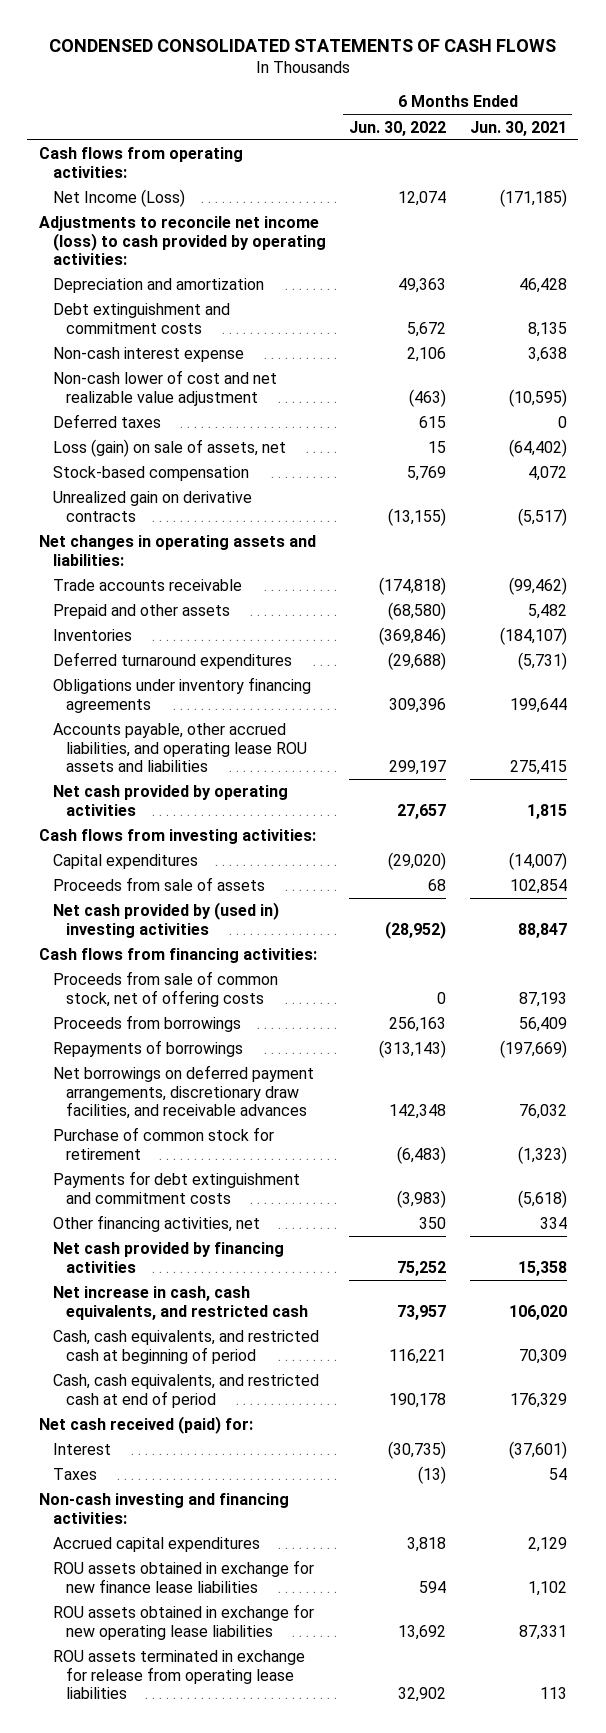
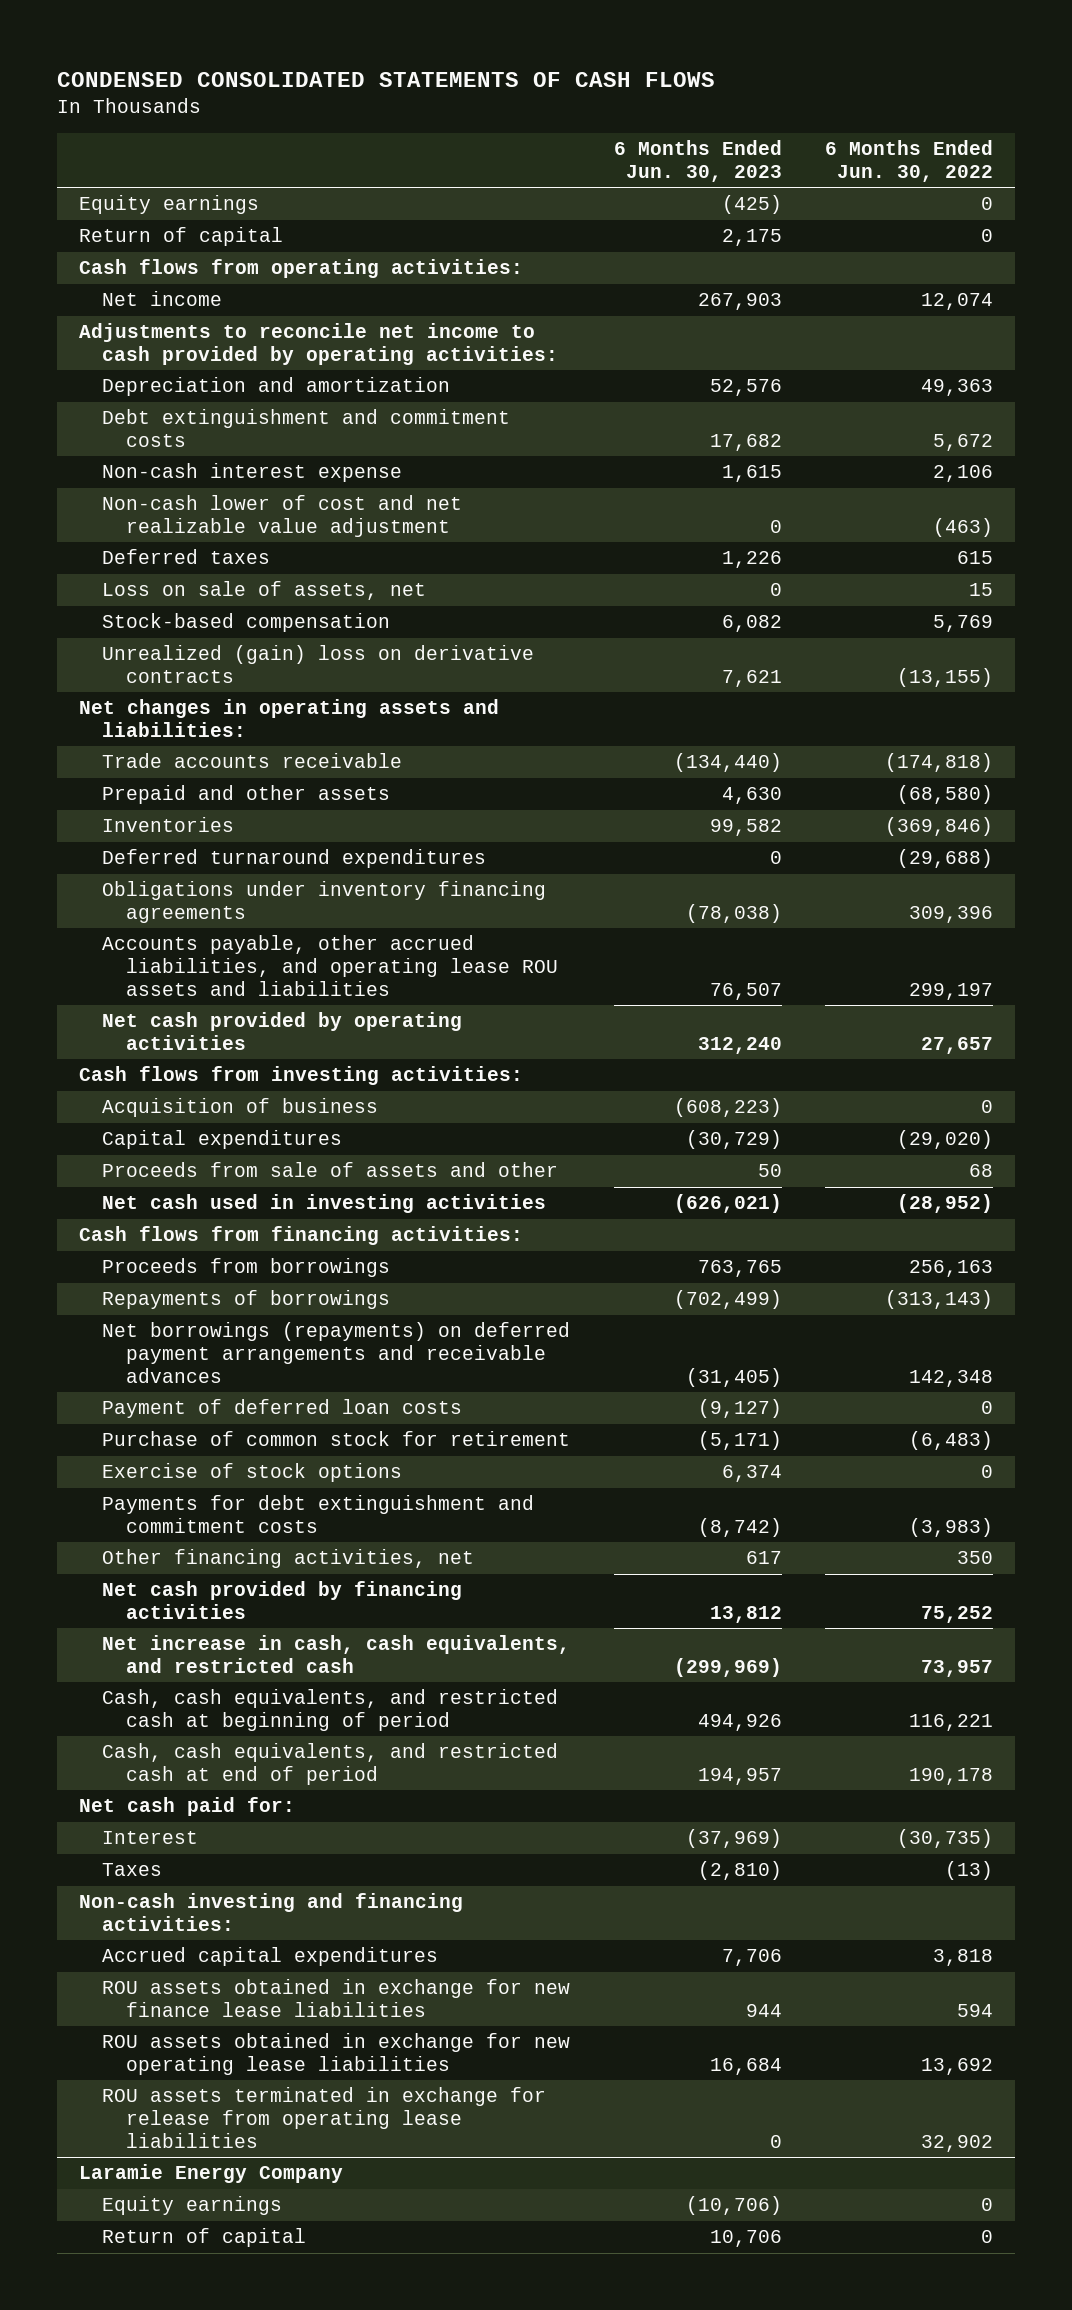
- | 6 Months Ended Jun. 30, 2022 | 6 Months Ended Jun. 30, 2021
+ | 6 Months Ended Jun. 30, 2023 | 6 Months Ended Jun. 30, 2022
+ Equity earnings | (425) | 0
+ Return of capital | 2,175 | 0
- Net Income (Loss) | 12,074 | (171,185)
- Adjustments to reconcile net income (loss) to cash provided by operating activities:
+ Net income | 267,903 | 12,074
+ Adjustments to reconcile net income to cash provided by operating activities:
- Loss (gain) on sale of assets, net | 15 | (64,402)
+ Loss on sale of assets, net | 0 | 15
- Unrealized gain on derivative contracts | (13,155) | (5,517)
+ Unrealized (gain) loss on derivative contracts | 7,621 | (13,155)
+ Acquisition of business | (608,223) | 0
- Proceeds from sale of assets | 68 | 102,854
- Net cash provided by (used in) investing activities | (28,952) | 88,847
+ Proceeds from sale of assets and other | 50 | 68
+ Net cash used in investing activities | (626,021) | (28,952)
- Proceeds from sale of common stock, net of offering costs | 0 | 87,193
- Net borrowings on deferred payment arrangements, discretionary draw facilities, and receivable advances | 142,348 | 76,032
+ Net borrowings (repayments) on deferred payment arrangements and receivable advances | (31,405) | 142,348
+ Payment of deferred loan costs | (9,127) | 0
+ Exercise of stock options | 6,374 | 0
- Net cash received (paid) for:
+ Net cash paid for:
+ Laramie Energy Company
+ Equity earnings | (10,706) | 0
+ Return of capital | 10,706 | 0

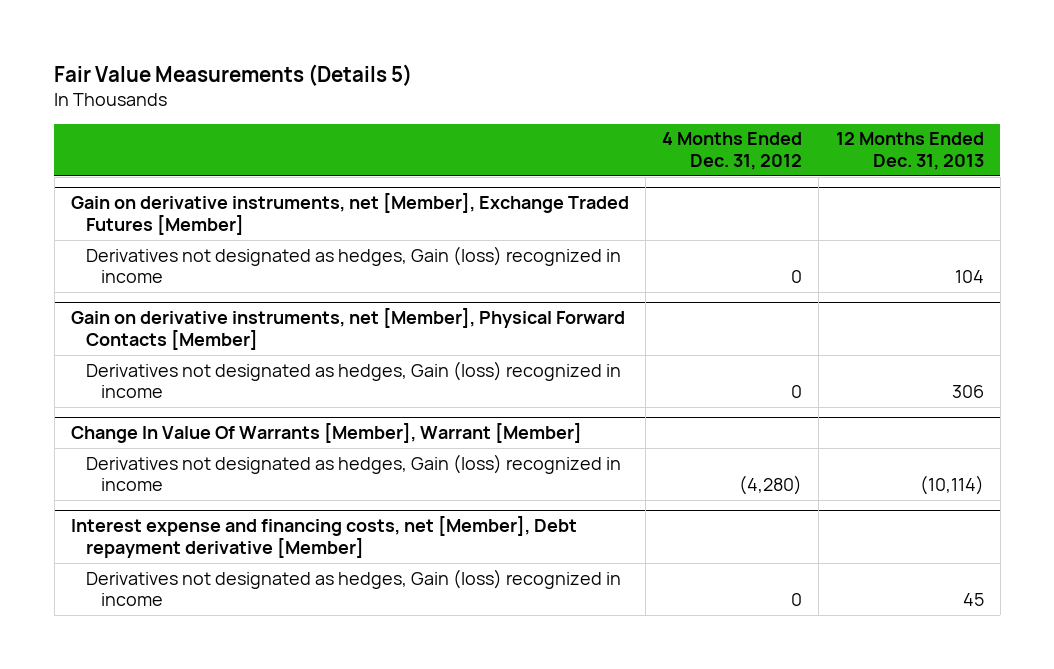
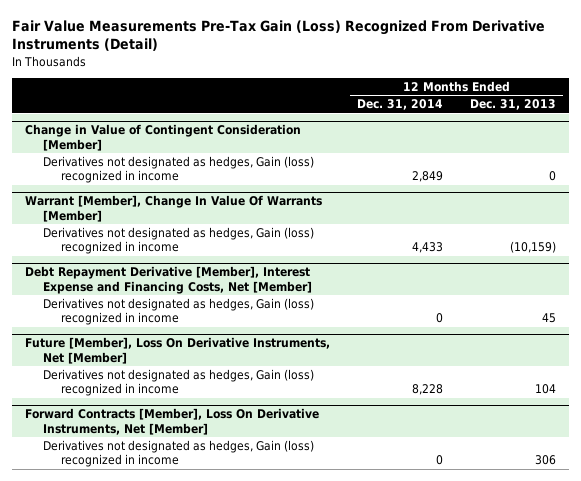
- Fair Value Measurements (Details 5)
+ Fair Value Measurements Pre-Tax Gain (Loss) Recognized From Derivative Instruments (Detail)
- | 4 Months Ended Dec. 31, 2012 | 12 Months Ended Dec. 31, 2013
+ | 12 Months Ended Dec. 31, 2014 | 12 Months Ended Dec. 31, 2013
- Gain on derivative instruments, net [Member], Exchange Traded Futures [Member]
+ Change in Value of Contingent Consideration [Member]
+ Derivatives not designated as hedges, Gain (loss) recognized in income | 2,849 | 0
+ Warrant [Member], Change In Value Of Warrants [Member]
+ Derivatives not designated as hedges, Gain (loss) recognized in income | 4,433 | (10,159)
+ Debt Repayment Derivative [Member], Interest Expense and Financing Costs, Net [Member]
+ Derivatives not designated as hedges, Gain (loss) recognized in income | 0 | 45
+ Future [Member], Loss On Derivative Instruments, Net [Member]
- Gain on derivative instruments, net [Member], Physical Forward Contacts [Member]
+ Forward Contracts [Member], Loss On Derivative Instruments, Net [Member]
- Change In Value Of Warrants [Member], Warrant [Member]
- Derivatives not designated as hedges, Gain (loss) recognized in income | (4,280) | (10,114)
- Interest expense and financing costs, net [Member], Debt repayment derivative [Member]
- Derivatives not designated as hedges, Gain (loss) recognized in income | 0 | 45

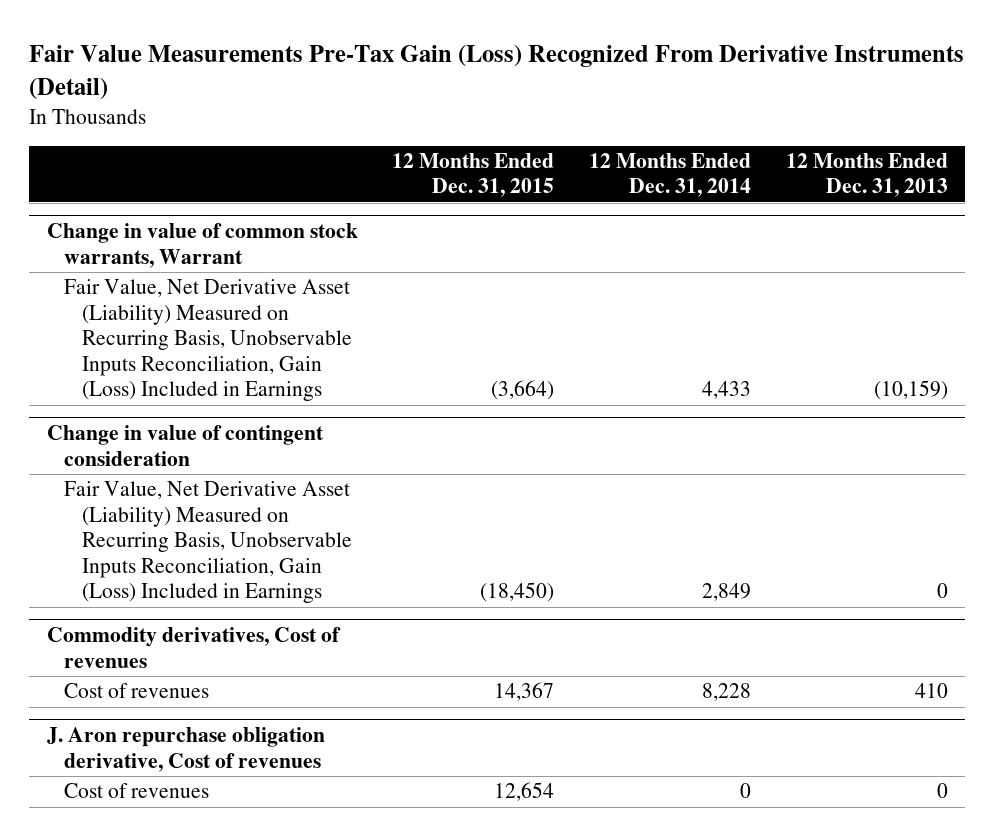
- | 12 Months Ended Dec. 31, 2014 | 12 Months Ended Dec. 31, 2013
+ | 12 Months Ended Dec. 31, 2015 | 12 Months Ended Dec. 31, 2014 | 12 Months Ended Dec. 31, 2013
- Change in Value of Contingent Consideration [Member]
- Derivatives not designated as hedges, Gain (loss) recognized in income | 2,849 | 0
- Warrant [Member], Change In Value Of Warrants [Member]
- Derivatives not designated as hedges, Gain (loss) recognized in income | 4,433 | (10,159)
- Debt Repayment Derivative [Member], Interest Expense and Financing Costs, Net [Member]
- Derivatives not designated as hedges, Gain (loss) recognized in income | 0 | 45
- Future [Member], Loss On Derivative Instruments, Net [Member]
- Derivatives not designated as hedges, Gain (loss) recognized in income | 8,228 | 104
- Forward Contracts [Member], Loss On Derivative Instruments, Net [Member]
- Derivatives not designated as hedges, Gain (loss) recognized in income | 0 | 306
+ Change in value of common stock warrants, Warrant
+ Fair Value, Net Derivative Asset (Liability) Measured on Recurring Basis, Unobservable Inputs Reconciliation, Gain (Loss) Included in Earnings | (3,664) | 4,433 | (10,159)
+ Change in value of contingent consideration
+ Fair Value, Net Derivative Asset (Liability) Measured on Recurring Basis, Unobservable Inputs Reconciliation, Gain (Loss) Included in Earnings | (18,450) | 2,849 | 0
+ Commodity derivatives, Cost of revenues
+ Cost of revenues | 14,367 | 8,228 | 410
+ J. Aron repurchase obligation derivative, Cost of revenues
+ Cost of revenues | 12,654 | 0 | 0

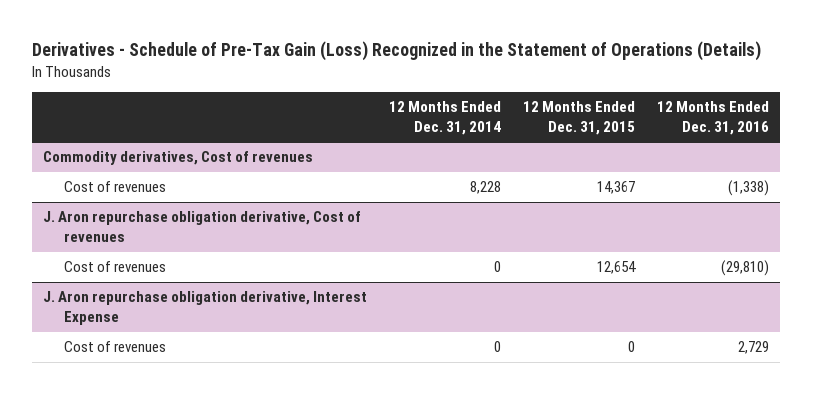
- Fair Value Measurements Pre-Tax Gain (Loss) Recognized From Derivative Instruments (Detail)
+ Derivatives - Schedule of Pre-Tax Gain (Loss) Recognized in the Statement of Operations (Details)
- | 12 Months Ended Dec. 31, 2015 | 12 Months Ended Dec. 31, 2014 | 12 Months Ended Dec. 31, 2013
+ | 12 Months Ended Dec. 31, 2014 | 12 Months Ended Dec. 31, 2015 | 12 Months Ended Dec. 31, 2016
- Change in value of common stock warrants, Warrant
- Fair Value, Net Derivative Asset (Liability) Measured on Recurring Basis, Unobservable Inputs Reconciliation, Gain (Loss) Included in Earnings | (3,664) | 4,433 | (10,159)
- Change in value of contingent consideration
- Fair Value, Net Derivative Asset (Liability) Measured on Recurring Basis, Unobservable Inputs Reconciliation, Gain (Loss) Included in Earnings | (18,450) | 2,849 | 0
+ J. Aron repurchase obligation derivative, Interest Expense
+ Cost of revenues | 0 | 0 | 2,729

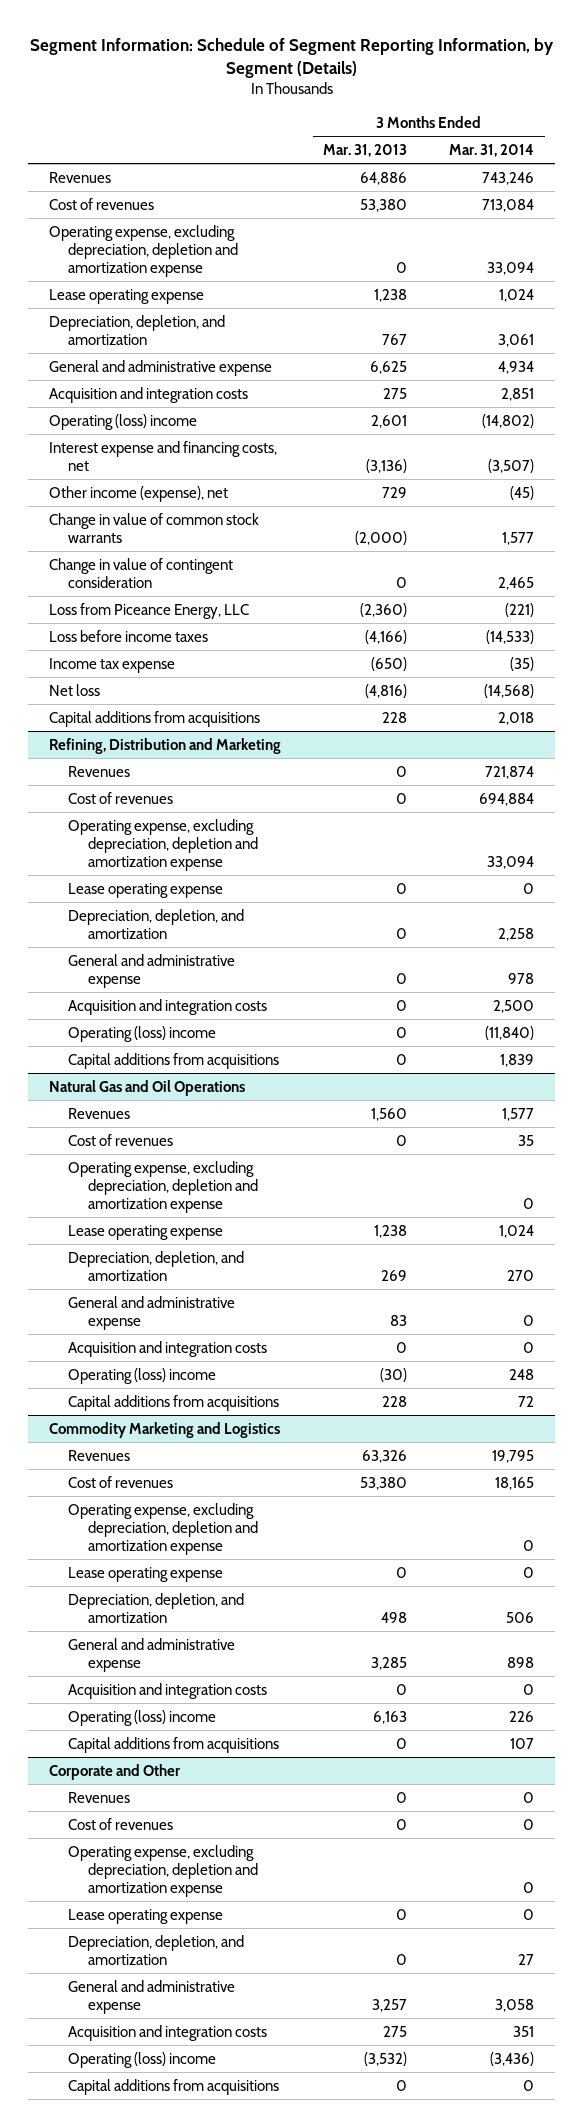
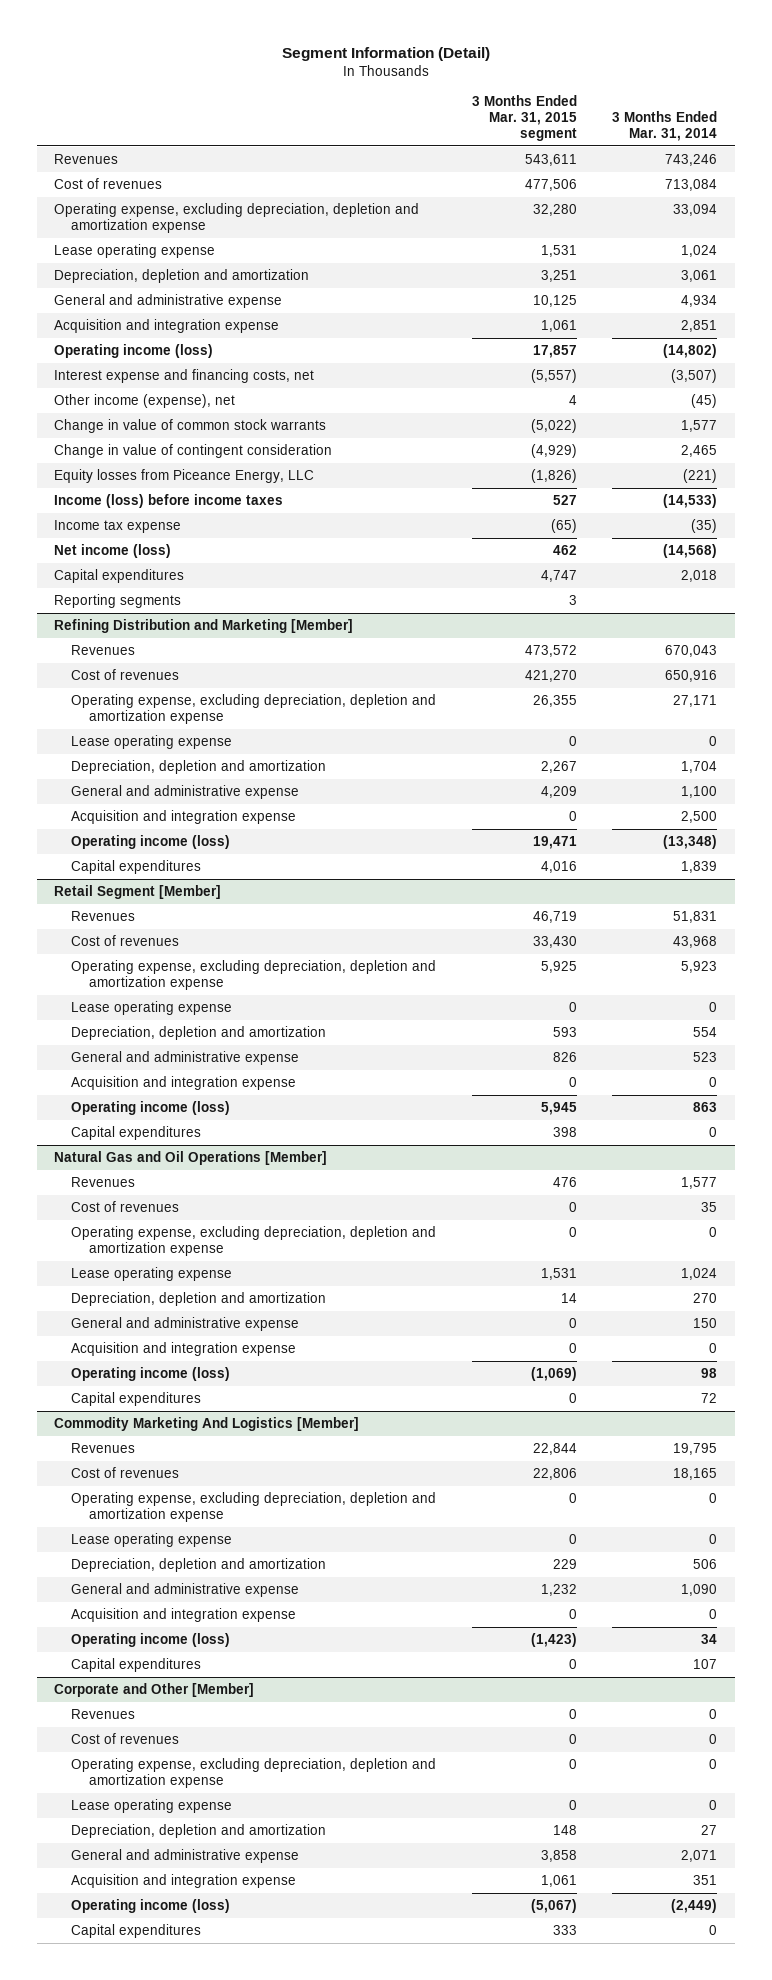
- Segment Information: Schedule of Segment Reporting Information, by Segment (Details)
+ Segment Information (Detail)
- | 3 Months Ended Mar. 31, 2013 | 3 Months Ended Mar. 31, 2014
+ | 3 Months Ended Mar. 31, 2015 segment | 3 Months Ended Mar. 31, 2014
- Depreciation, depletion, and amortization | 767 | 3,061
+ Depreciation, depletion and amortization | 3,251 | 3,061
- Acquisition and integration costs | 275 | 2,851
- Operating (loss) income | 2,601 | (14,802)
+ Acquisition and integration expense | 1,061 | 2,851
+ Operating income (loss) | 17,857 | (14,802)
- Loss from Piceance Energy, LLC | (2,360) | (221)
- Loss before income taxes | (4,166) | (14,533)
+ Equity losses from Piceance Energy, LLC | (1,826) | (221)
+ Income (loss) before income taxes | 527 | (14,533)
- Net loss | (4,816) | (14,568)
- Capital additions from acquisitions | 228 | 2,018
- Refining, Distribution and Marketing
- Revenues | 0 | 721,874
- Cost of revenues | 0 | 694,884
- Operating expense, excluding depreciation, depletion and amortization expense | | 33,094
+ Net income (loss) | 462 | (14,568)
+ Capital expenditures | 4,747 | 2,018
+ Reporting segments | 3 |
+ Refining Distribution and Marketing [Member]
+ Revenues | 473,572 | 670,043
+ Cost of revenues | 421,270 | 650,916
+ Operating expense, excluding depreciation, depletion and amortization expense | 26,355 | 27,171
- Depreciation, depletion, and amortization | 0 | 2,258
- General and administrative expense | 0 | 978
- Acquisition and integration costs | 0 | 2,500
- Operating (loss) income | 0 | (11,840)
- Capital additions from acquisitions | 0 | 1,839
- Natural Gas and Oil Operations
+ Depreciation, depletion and amortization | 2,267 | 1,704
+ General and administrative expense | 4,209 | 1,100
+ Acquisition and integration expense | 0 | 2,500
+ Operating income (loss) | 19,471 | (13,348)
+ Capital expenditures | 4,016 | 1,839
+ Retail Segment [Member]
+ Revenues | 46,719 | 51,831
+ Cost of revenues | 33,430 | 43,968
+ Operating expense, excluding depreciation, depletion and amortization expense | 5,925 | 5,923
+ Lease operating expense | 0 | 0
+ Depreciation, depletion and amortization | 593 | 554
+ General and administrative expense | 826 | 523
+ Acquisition and integration expense | 0 | 0
+ Operating income (loss) | 5,945 | 863
+ Capital expenditures | 398 | 0
+ Natural Gas and Oil Operations [Member]
- Depreciation, depletion, and amortization | 269 | 270
- General and administrative expense | 83 | 0
- Acquisition and integration costs | 0 | 0
- Operating (loss) income | (30) | 248
- Capital additions from acquisitions | 228 | 72
- Commodity Marketing and Logistics
+ Depreciation, depletion and amortization | 14 | 270
+ General and administrative expense | 0 | 150
+ Acquisition and integration expense | 0 | 0
+ Operating income (loss) | (1,069) | 98
+ Capital expenditures | 0 | 72
+ Commodity Marketing And Logistics [Member]
- Depreciation, depletion, and amortization | 498 | 506
- General and administrative expense | 3,285 | 898
- Acquisition and integration costs | 0 | 0
- Operating (loss) income | 6,163 | 226
- Capital additions from acquisitions | 0 | 107
- Corporate and Other
+ Depreciation, depletion and amortization | 229 | 506
+ General and administrative expense | 1,232 | 1,090
+ Acquisition and integration expense | 0 | 0
+ Operating income (loss) | (1,423) | 34
+ Capital expenditures | 0 | 107
+ Corporate and Other [Member]
- Depreciation, depletion, and amortization | 0 | 27
- General and administrative expense | 3,257 | 3,058
- Acquisition and integration costs | 275 | 351
- Operating (loss) income | (3,532) | (3,436)
- Capital additions from acquisitions | 0 | 0
+ Depreciation, depletion and amortization | 148 | 27
+ General and administrative expense | 3,858 | 2,071
+ Acquisition and integration expense | 1,061 | 351
+ Operating income (loss) | (5,067) | (2,449)
+ Capital expenditures | 333 | 0

